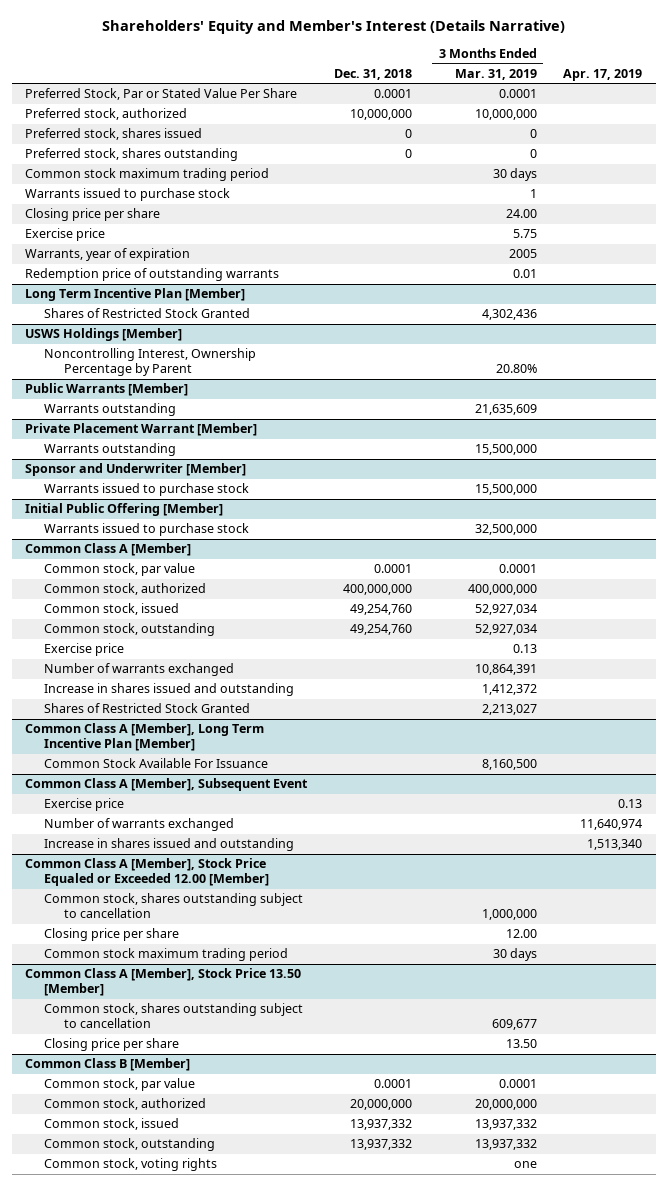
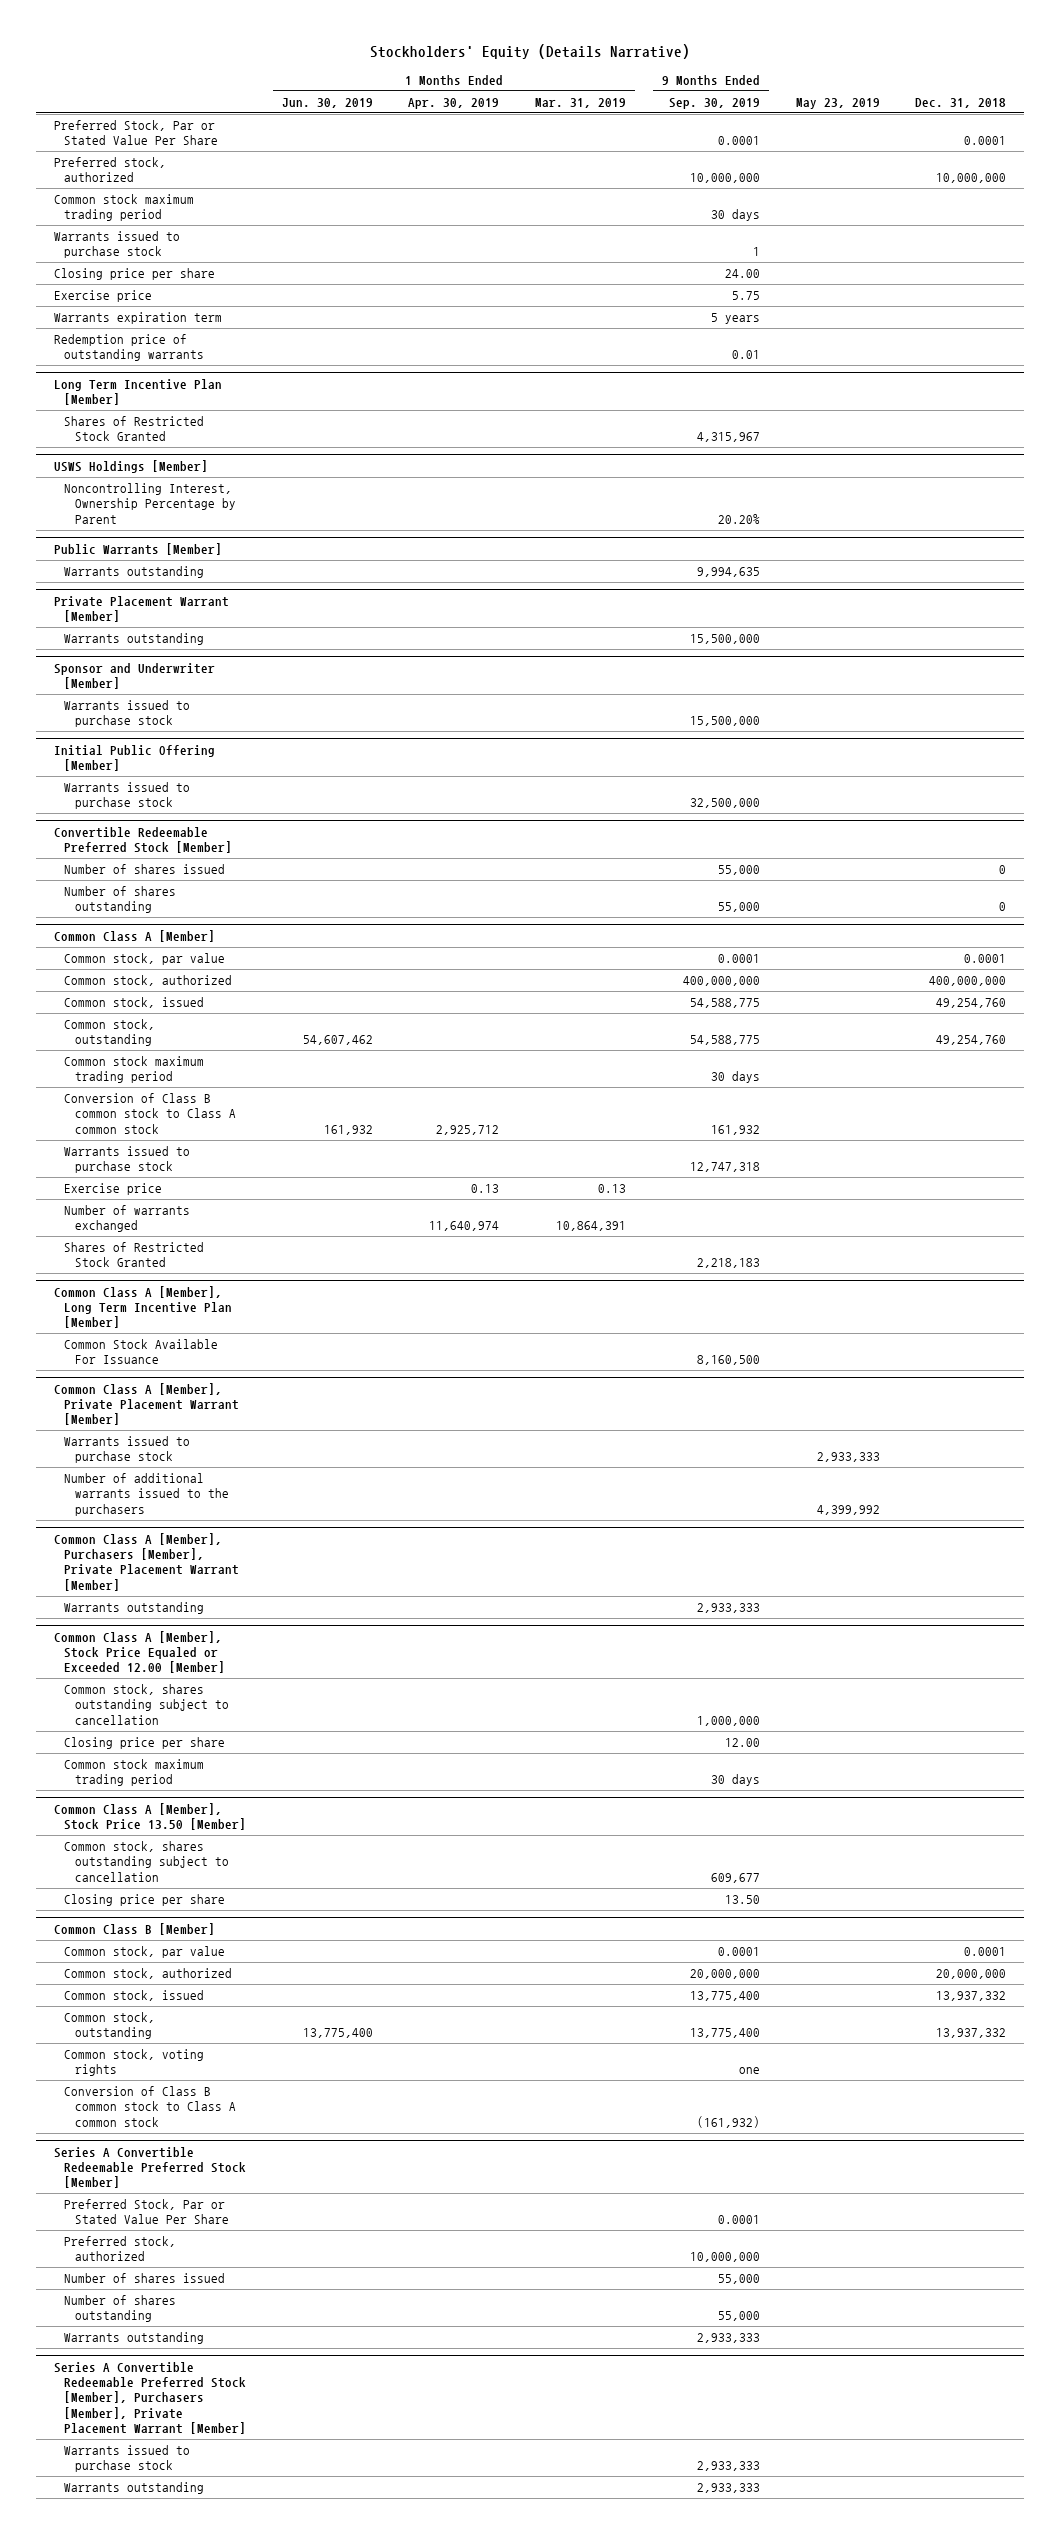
- Shareholders' Equity and Member's Interest (Details Narrative)
+ Stockholders' Equity (Details Narrative)
- | Dec. 31, 2018 | 3 Months Ended Mar. 31, 2019 | Apr. 17, 2019
+ | 1 Months Ended Jun. 30, 2019 | 1 Months Ended Apr. 30, 2019 | 1 Months Ended Mar. 31, 2019 | 9 Months Ended Sep. 30, 2019 | May 23, 2019 | Dec. 31, 2018
- Preferred stock, shares issued | 0 | 0 |
- Preferred stock, shares outstanding | 0 | 0 |
- Warrants, year of expiration | | 2005 |
+ Warrants expiration term | | | | 5 years | |
+ Convertible Redeemable Preferred Stock [Member]
+ Number of shares issued | | | | 55,000 | | 0
+ Number of shares outstanding | | | | 55,000 | | 0
@ Common Class A [Member]
+ Common stock maximum trading period | | | | 30 days | |
+ Conversion of Class B common stock to Class A common stock | 161,932 | 2,925,712 | | 161,932 | |
+ Warrants issued to purchase stock | | | | 12,747,318 | |
- Increase in shares issued and outstanding | | 1,412,372 |
- Common Class A [Member], Subsequent Event
- Exercise price | | | 0.13
- Number of warrants exchanged | | | 11,640,974
- Increase in shares issued and outstanding | | | 1,513,340
+ Common Class A [Member], Private Placement Warrant [Member]
+ Warrants issued to purchase stock | | | | | 2,933,333 |
+ Number of additional warrants issued to the purchasers | | | | | 4,399,992 |
+ Common Class A [Member], Purchasers [Member], Private Placement Warrant [Member]
+ Warrants outstanding | | | | 2,933,333 | |
@ Common Class B [Member]
+ Conversion of Class B common stock to Class A common stock | | | | (161,932) | |
+ Series A Convertible Redeemable Preferred Stock [Member]
+ Preferred Stock, Par or Stated Value Per Share | | | | 0.0001 | |
+ Preferred stock, authorized | | | | 10,000,000 | |
+ Number of shares issued | | | | 55,000 | |
+ Number of shares outstanding | | | | 55,000 | |
+ Warrants outstanding | | | | 2,933,333 | |
+ Series A Convertible Redeemable Preferred Stock [Member], Purchasers [Member], Private Placement Warrant [Member]
+ Warrants issued to purchase stock | | | | 2,933,333 | |
+ Warrants outstanding | | | | 2,933,333 | |

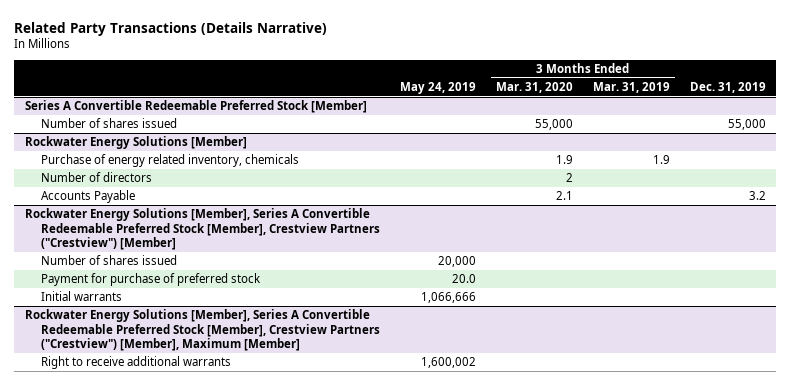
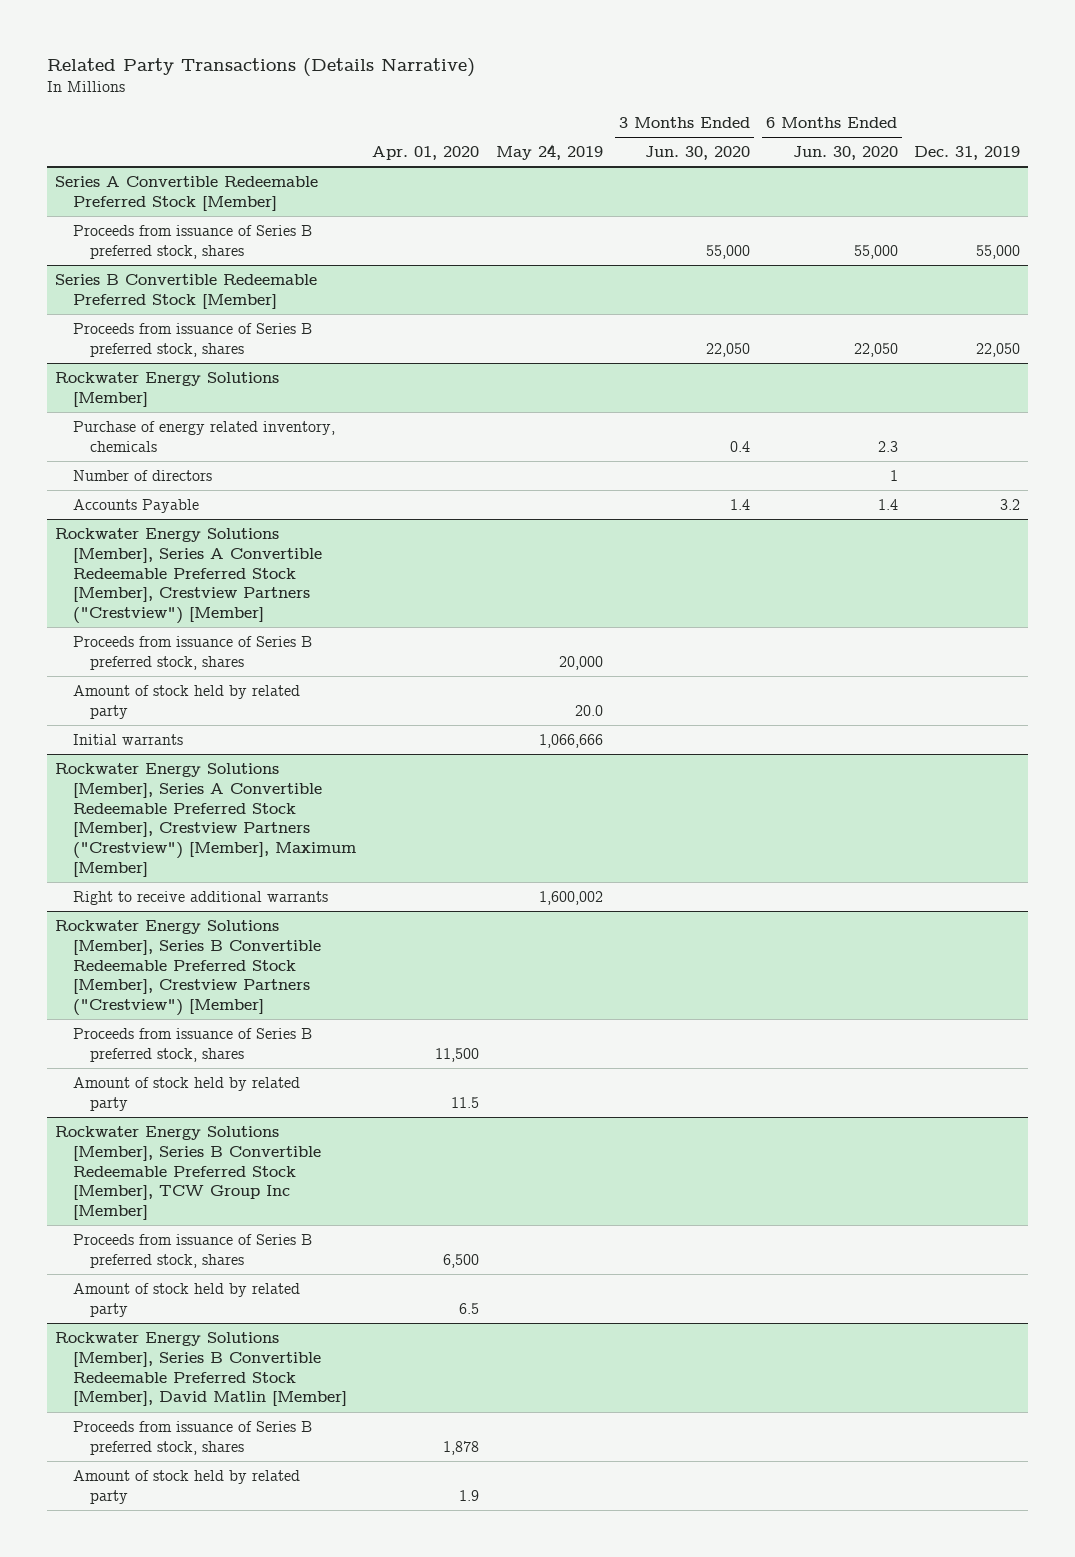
- | May 24, 2019 | 3 Months Ended Mar. 31, 2020 | 3 Months Ended Mar. 31, 2019 | Dec. 31, 2019
+ | Apr. 01, 2020 | May 24, 2019 | 3 Months Ended Jun. 30, 2020 | 6 Months Ended Jun. 30, 2020 | Dec. 31, 2019
@ Series A Convertible Redeemable Preferred Stock [Member]
- Number of shares issued | | 55,000 | | 55,000
+ Proceeds from issuance of Series B preferred stock, shares | | | 55,000 | 55,000 | 55,000
+ Series B Convertible Redeemable Preferred Stock [Member]
+ Proceeds from issuance of Series B preferred stock, shares | | | 22,050 | 22,050 | 22,050
@ Rockwater Energy Solutions [Member], Series A Convertible Redeemable Preferred Stock [Member], Crestview Partners ("Crestview") [Member]
- Number of shares issued | 20,000 | | |
- Payment for purchase of preferred stock | 20.0 | | |
+ Proceeds from issuance of Series B preferred stock, shares | | 20,000 | | |
+ Amount of stock held by related party | | 20.0 | | |
+ Rockwater Energy Solutions [Member], Series B Convertible Redeemable Preferred Stock [Member], Crestview Partners ("Crestview") [Member]
+ Proceeds from issuance of Series B preferred stock, shares | 11,500 | | | |
+ Amount of stock held by related party | 11.5 | | | |
+ Rockwater Energy Solutions [Member], Series B Convertible Redeemable Preferred Stock [Member], TCW Group Inc [Member]
+ Proceeds from issuance of Series B preferred stock, shares | 6,500 | | | |
+ Amount of stock held by related party | 6.5 | | | |
+ Rockwater Energy Solutions [Member], Series B Convertible Redeemable Preferred Stock [Member], David Matlin [Member]
+ Proceeds from issuance of Series B preferred stock, shares | 1,878 | | | |
+ Amount of stock held by related party | 1.9 | | | |

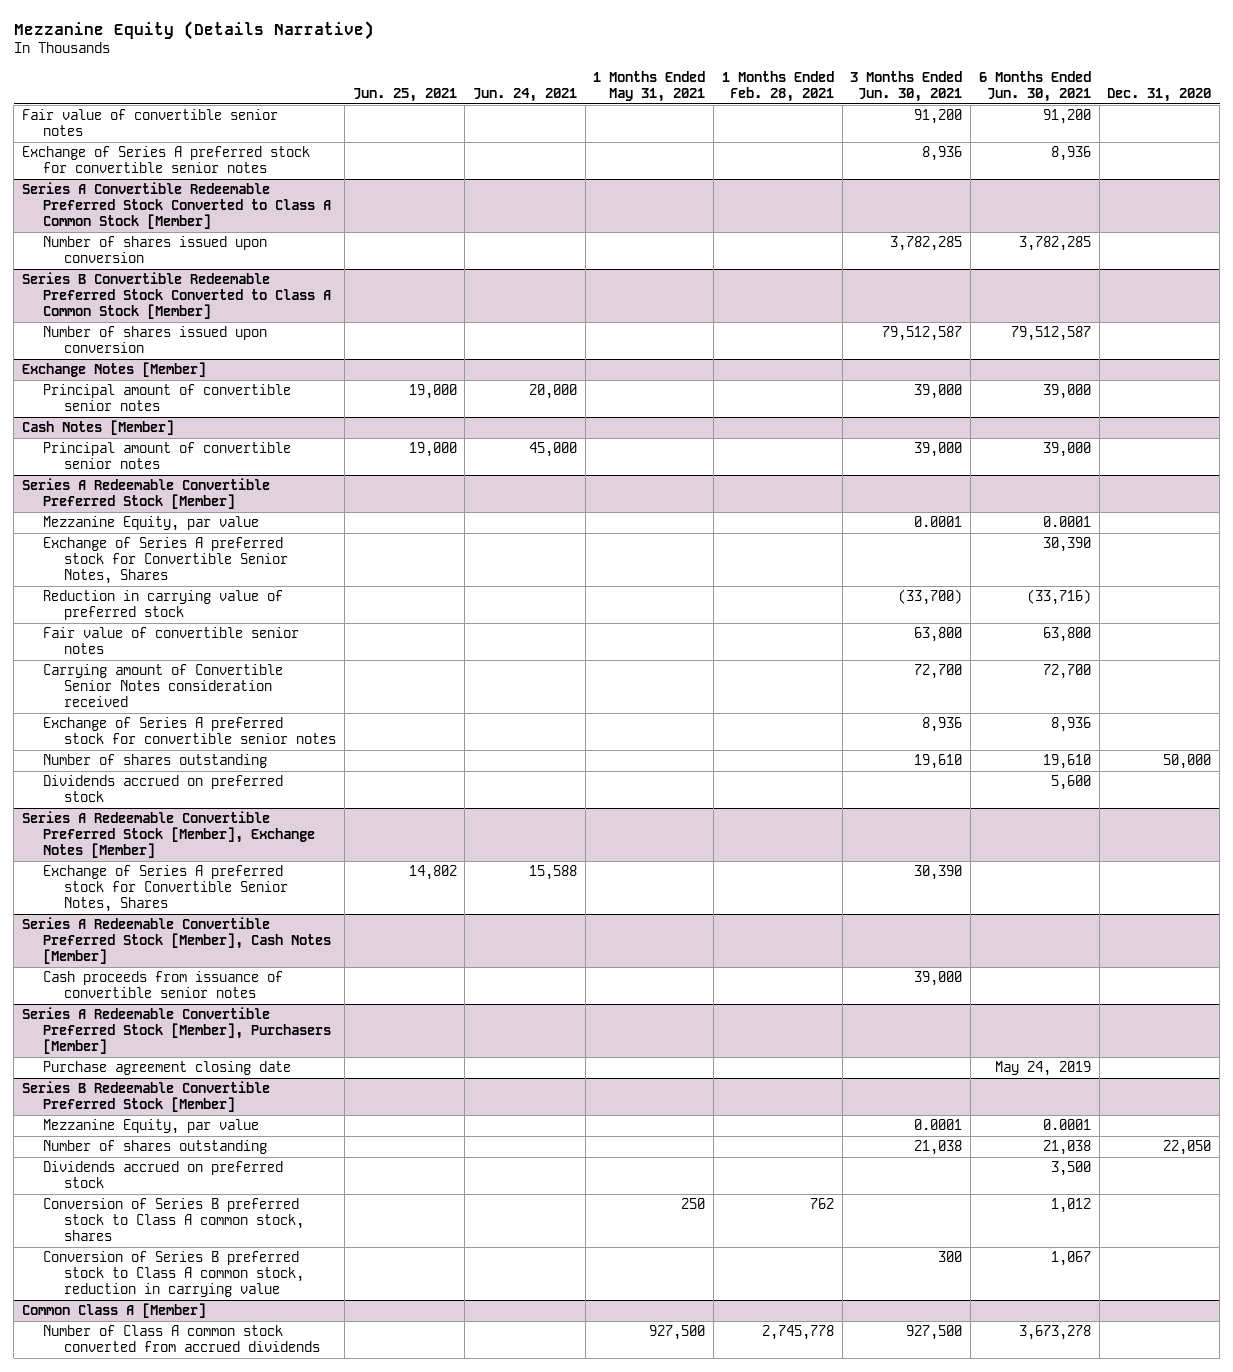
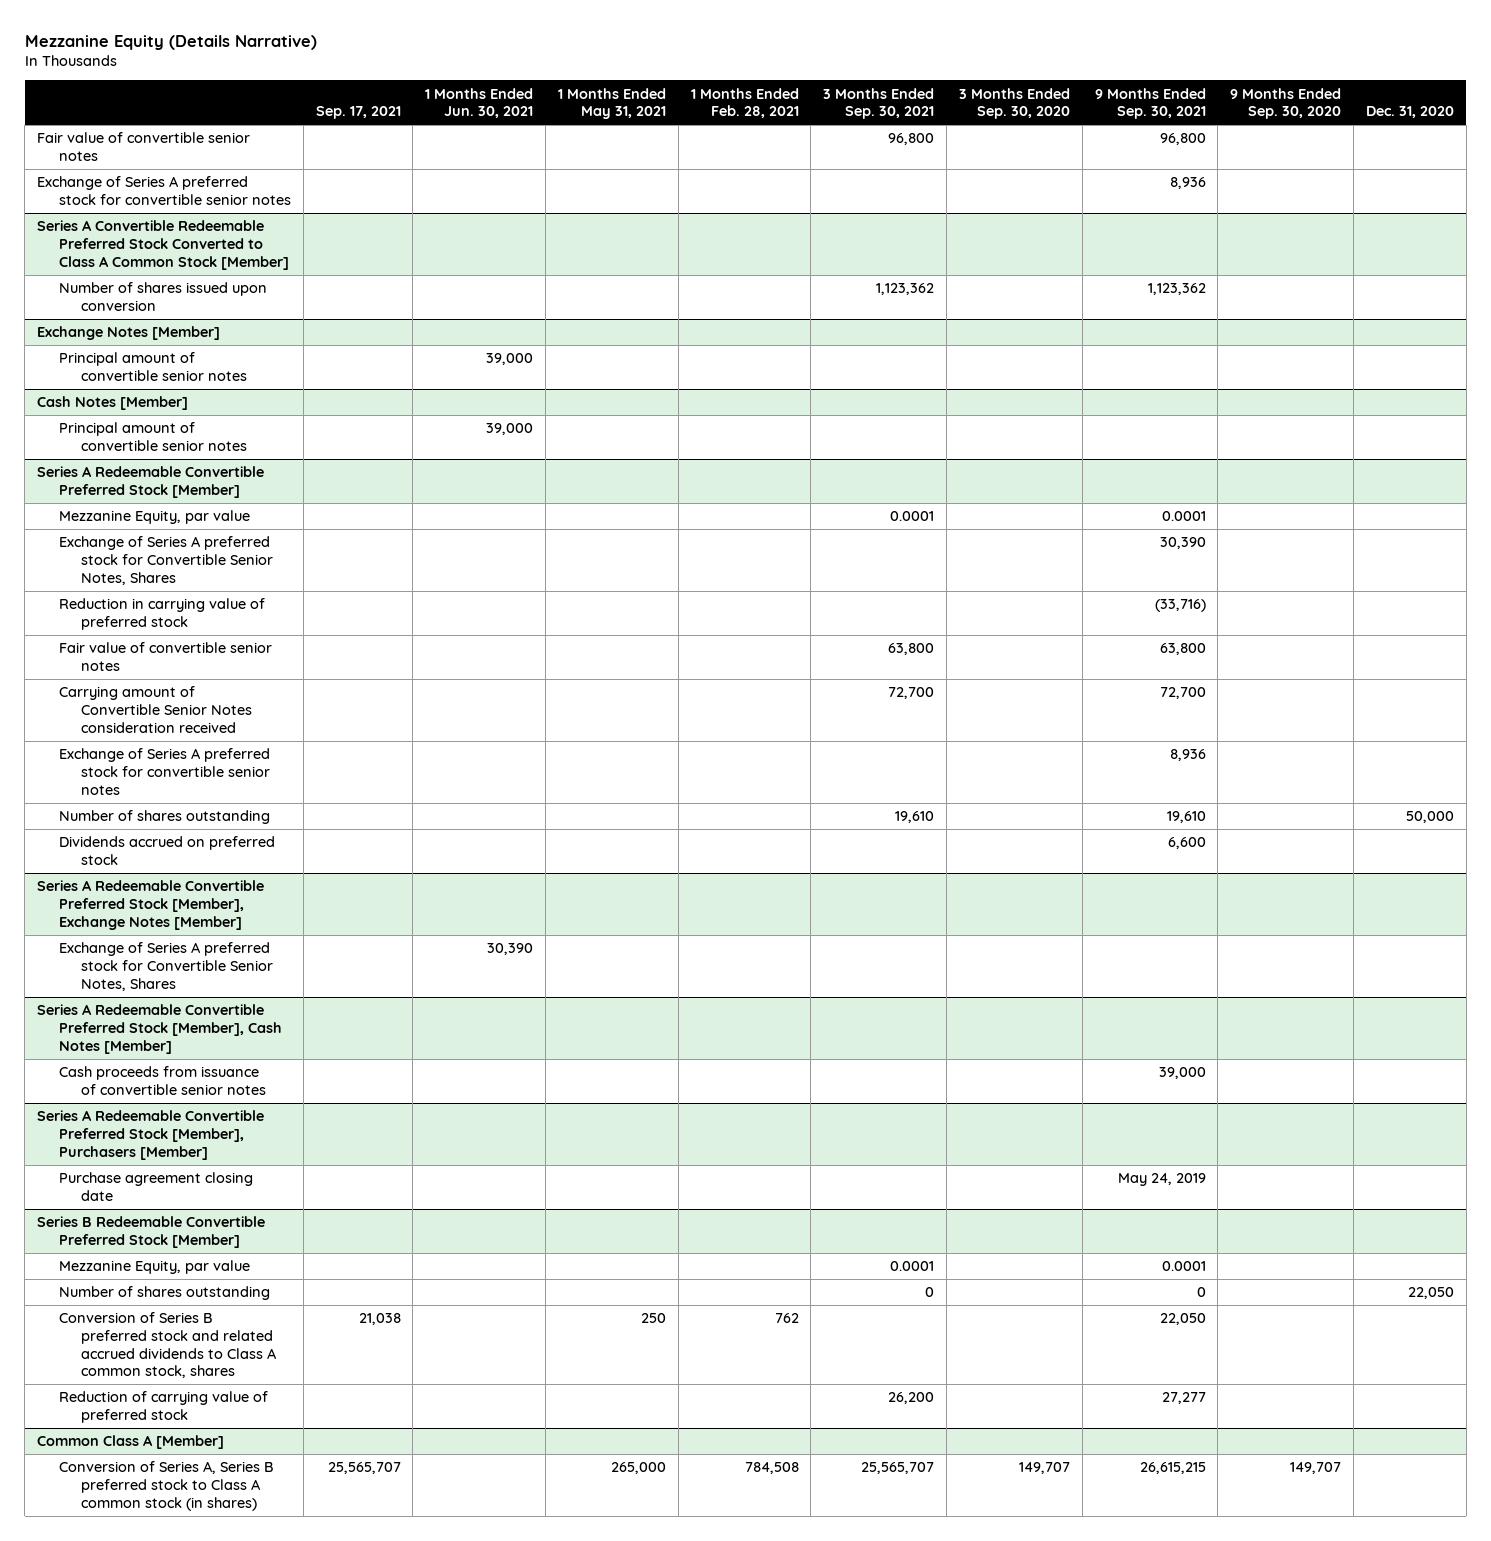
- | Jun. 25, 2021 | Jun. 24, 2021 | 1 Months Ended May 31, 2021 | 1 Months Ended Feb. 28, 2021 | 3 Months Ended Jun. 30, 2021 | 6 Months Ended Jun. 30, 2021 | Dec. 31, 2020
+ | Sep. 17, 2021 | 1 Months Ended Jun. 30, 2021 | 1 Months Ended May 31, 2021 | 1 Months Ended Feb. 28, 2021 | 3 Months Ended Sep. 30, 2021 | 3 Months Ended Sep. 30, 2020 | 9 Months Ended Sep. 30, 2021 | 9 Months Ended Sep. 30, 2020 | Dec. 31, 2020
- Series B Convertible Redeemable Preferred Stock Converted to Class A Common Stock [Member]
- Number of shares issued upon conversion | | | | | 79,512,587 | 79,512,587 |
@ Series B Redeemable Convertible Preferred Stock [Member]
- Dividends accrued on preferred stock | | | | | | 3,500 |
- Conversion of Series B preferred stock to Class A common stock, shares | | | 250 | 762 | | 1,012 |
- Conversion of Series B preferred stock to Class A common stock, reduction in carrying value | | | | | 300 | 1,067 |
+ Conversion of Series B preferred stock and related accrued dividends to Class A common stock, shares | 21,038 | | 250 | 762 | | | 22,050 | |
+ Reduction of carrying value of preferred stock | | | | | 26,200 | | 27,277 | |
@ Common Class A [Member]
- Number of Class A common stock converted from accrued dividends | | | 927,500 | 2,745,778 | 927,500 | 3,673,278 |
+ Conversion of Series A, Series B preferred stock to Class A common stock (in shares) | 25,565,707 | | 265,000 | 784,508 | 25,565,707 | 149,707 | 26,615,215 | 149,707 |

